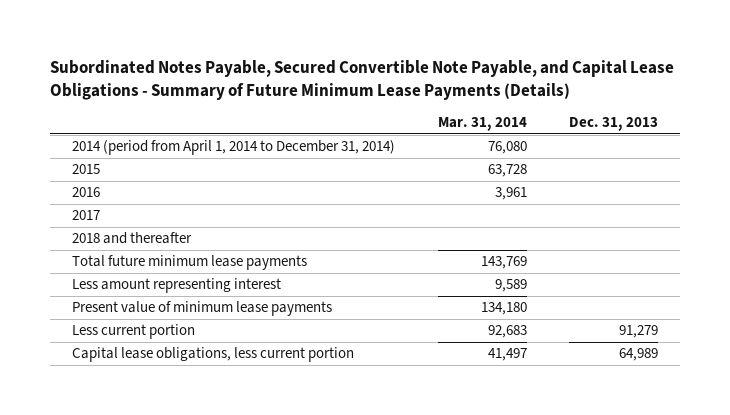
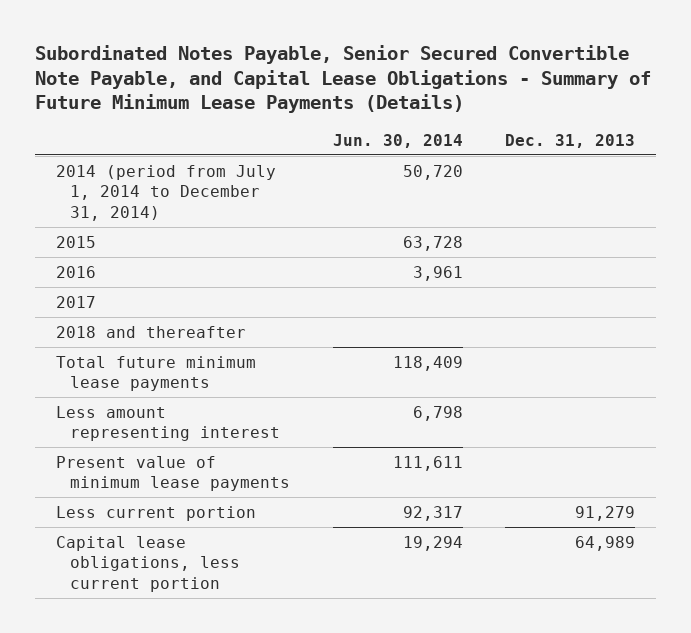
- Subordinated Notes Payable, Secured Convertible Note Payable, and Capital Lease Obligations - Summary of Future Minimum Lease Payments (Details)
+ Subordinated Notes Payable, Senior Secured Convertible Note Payable, and Capital Lease Obligations - Summary of Future Minimum Lease Payments (Details)
- | Mar. 31, 2014 | Dec. 31, 2013
+ | Jun. 30, 2014 | Dec. 31, 2013
- 2014 (period from April 1, 2014 to December 31, 2014) | 76,080 |
+ 2014 (period from July 1, 2014 to December 31, 2014) | 50,720 |

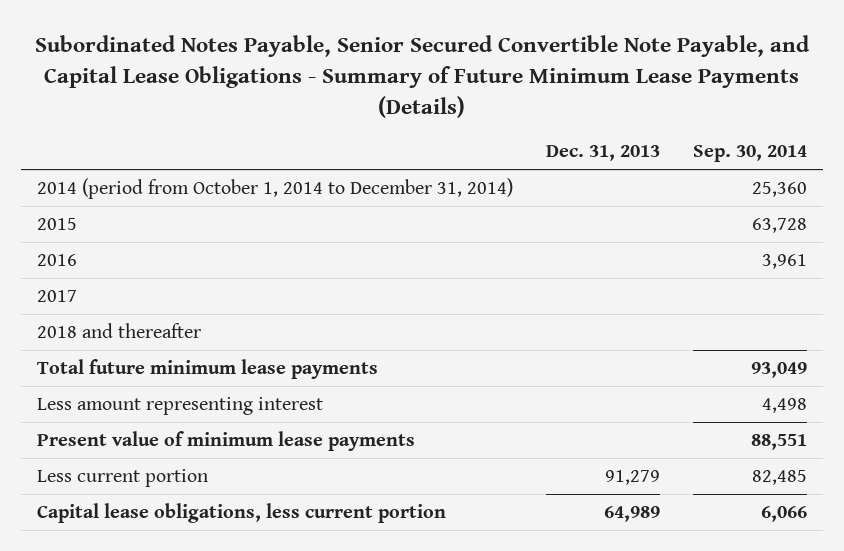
- | Jun. 30, 2014 | Dec. 31, 2013
+ | Dec. 31, 2013 | Sep. 30, 2014
- 2014 (period from July 1, 2014 to December 31, 2014) | 50,720 |
+ 2014 (period from October 1, 2014 to December 31, 2014) | | 25,360

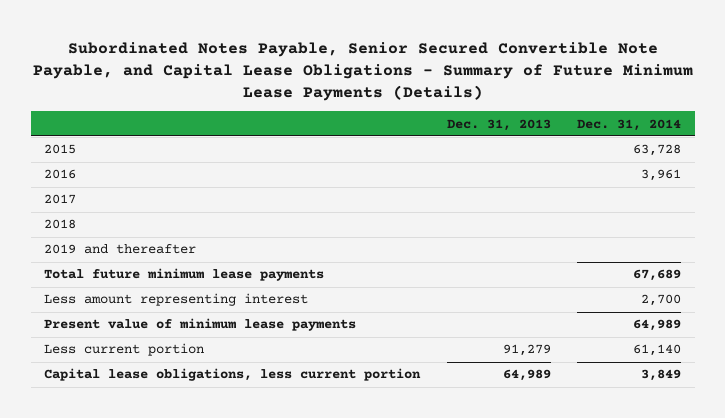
- | Dec. 31, 2013 | Sep. 30, 2014
+ | Dec. 31, 2013 | Dec. 31, 2014
- 2014 (period from October 1, 2014 to December 31, 2014) | | 25,360
- 2018 and thereafter
+ 2018
+ 2019 and thereafter

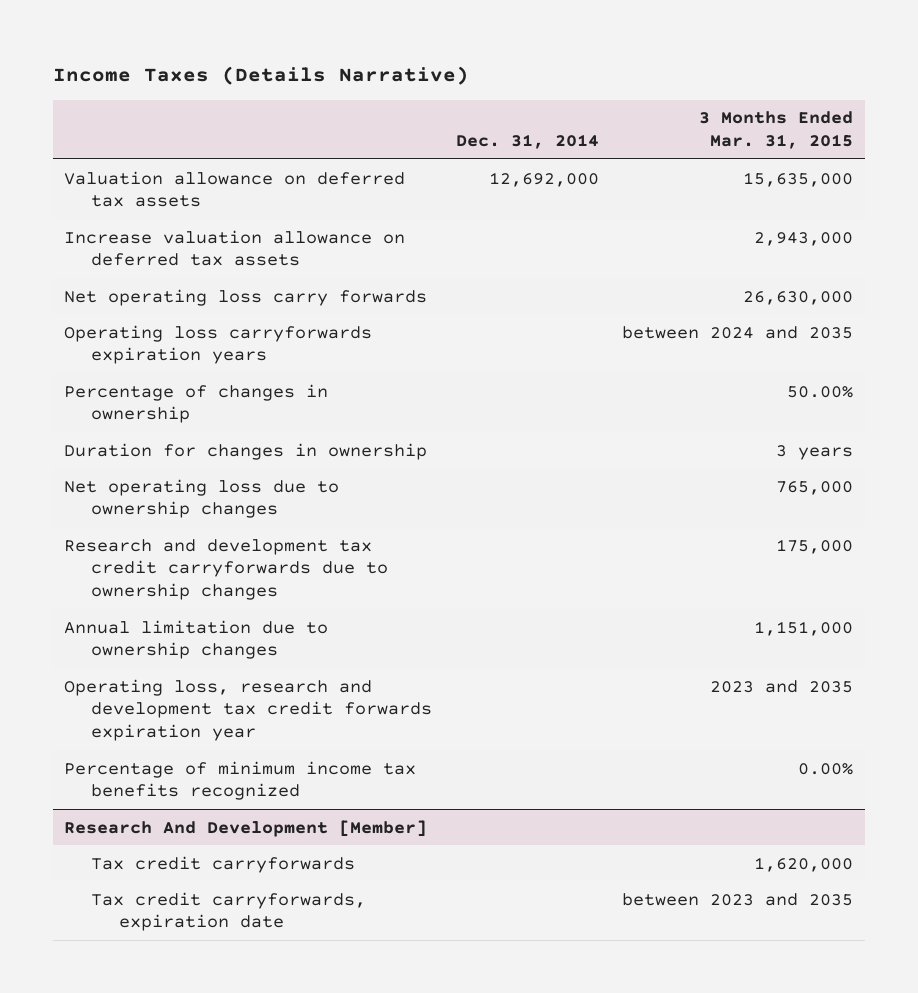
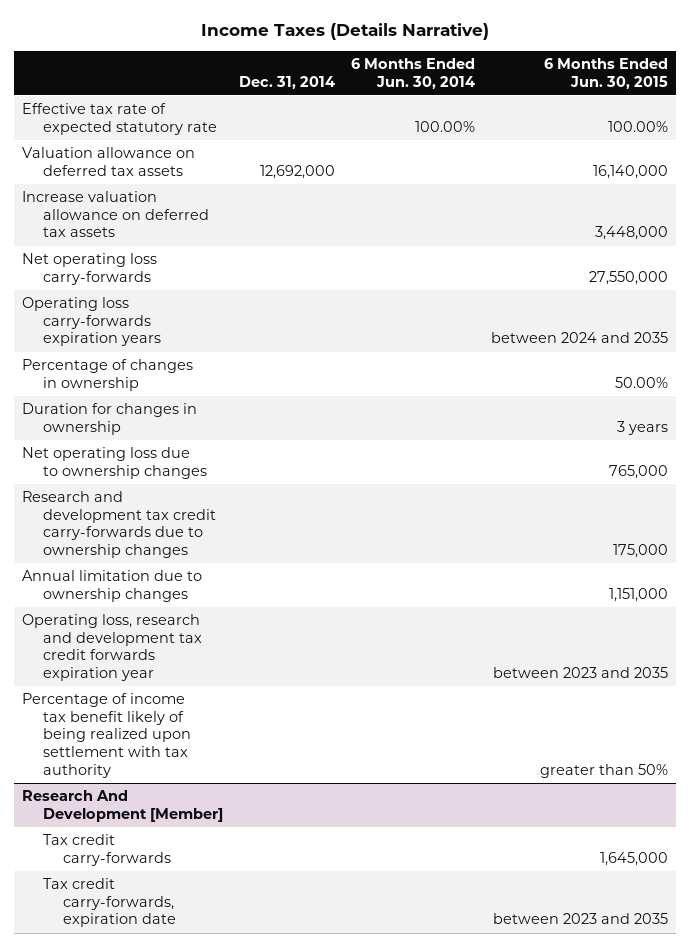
- | Dec. 31, 2014 | 3 Months Ended Mar. 31, 2015
+ | Dec. 31, 2014 | 6 Months Ended Jun. 30, 2014 | 6 Months Ended Jun. 30, 2015
+ Effective tax rate of expected statutory rate | | 100.00% | 100.00%
- Net operating loss carry forwards | | 26,630,000
- Operating loss carryforwards expiration years | | between 2024 and 2035
+ Net operating loss carry-forwards | | | 27,550,000
+ Operating loss carry-forwards expiration years | | | between 2024 and 2035
- Research and development tax credit carryforwards due to ownership changes | | 175,000
+ Research and development tax credit carry-forwards due to ownership changes | | | 175,000
- Percentage of minimum income tax benefits recognized | | 0.00%
+ Percentage of income tax benefit likely of being realized upon settlement with tax authority | | | greater than 50%
@ Research And Development [Member]
- Tax credit carryforwards | | 1,620,000
- Tax credit carryforwards, expiration date | | between 2023 and 2035
+ Tax credit carry-forwards | | | 1,645,000
+ Tax credit carry-forwards, expiration date | | | between 2023 and 2035

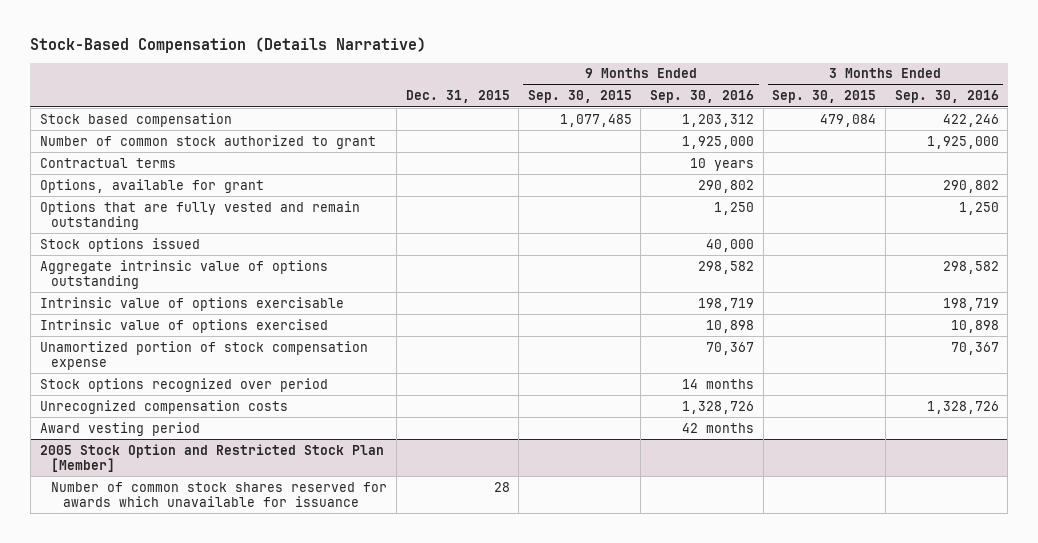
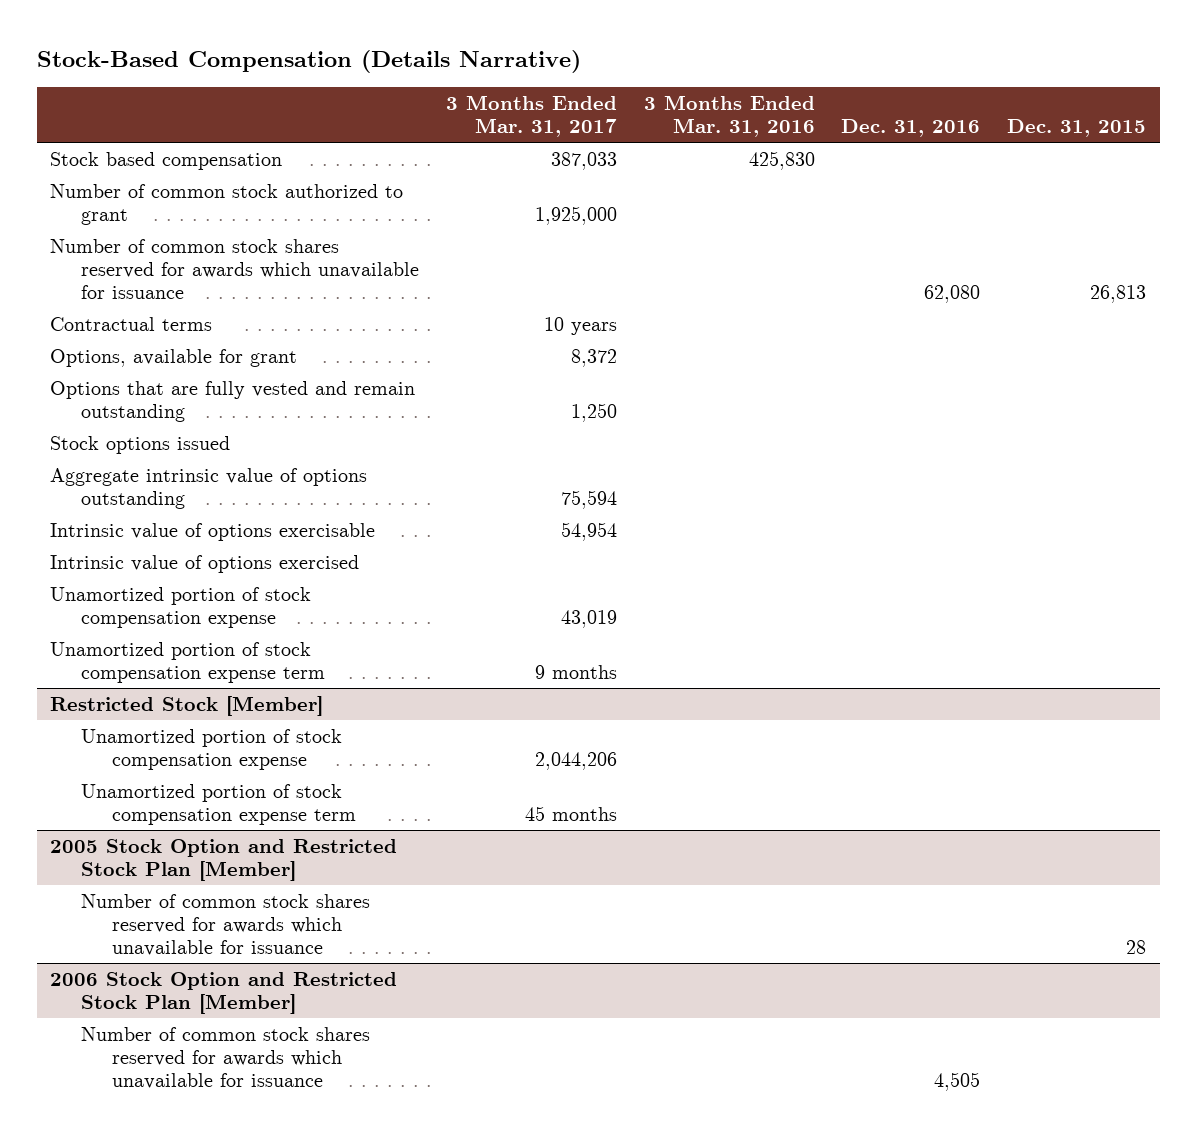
- | Dec. 31, 2015 | 9 Months Ended Sep. 30, 2015 | 9 Months Ended Sep. 30, 2016 | 3 Months Ended Sep. 30, 2015 | 3 Months Ended Sep. 30, 2016
+ | 3 Months Ended Mar. 31, 2017 | 3 Months Ended Mar. 31, 2016 | Dec. 31, 2016 | Dec. 31, 2015
+ Number of common stock shares reserved for awards which unavailable for issuance | | | 62,080 | 26,813
- Stock options recognized over period | | | 14 months | |
- Unrecognized compensation costs | | | 1,328,726 | | 1,328,726
- Award vesting period | | | 42 months | |
+ Unamortized portion of stock compensation expense term | 9 months | | |
+ Restricted Stock [Member]
+ Unamortized portion of stock compensation expense | 2,044,206 | | |
+ Unamortized portion of stock compensation expense term | 45 months | | |
+ 2006 Stock Option and Restricted Stock Plan [Member]
+ Number of common stock shares reserved for awards which unavailable for issuance | | | 4,505 |

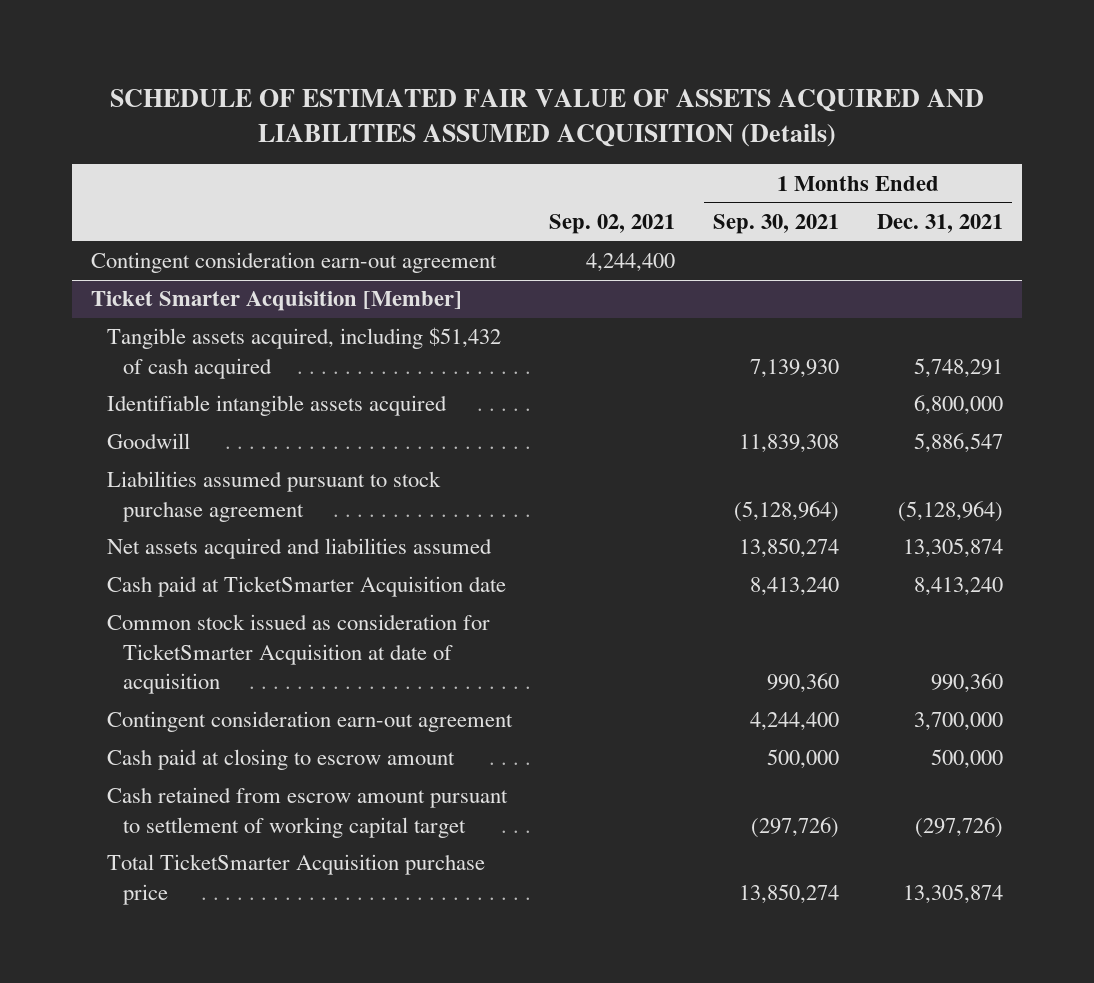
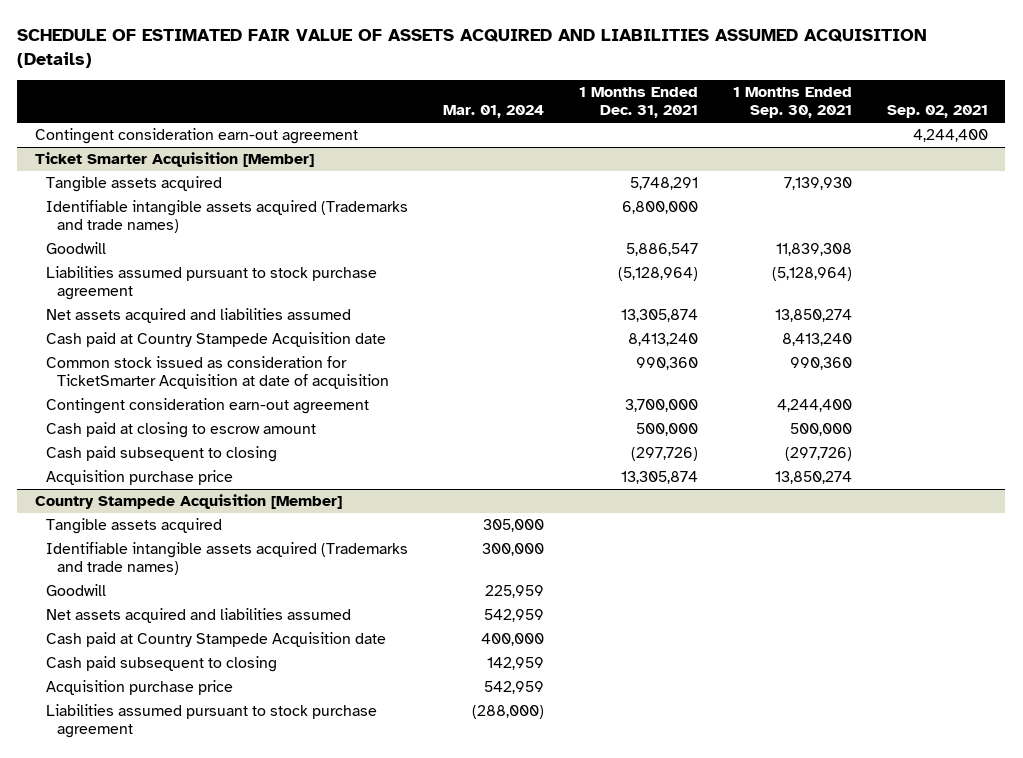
- | Sep. 02, 2021 | 1 Months Ended Sep. 30, 2021 | 1 Months Ended Dec. 31, 2021
+ | Mar. 01, 2024 | 1 Months Ended Dec. 31, 2021 | 1 Months Ended Sep. 30, 2021 | Sep. 02, 2021
@ Ticket Smarter Acquisition [Member]
- Tangible assets acquired, including $51,432 of cash acquired | | 7,139,930 | 5,748,291
- Identifiable intangible assets acquired | | | 6,800,000
+ Tangible assets acquired | | 5,748,291 | 7,139,930 |
+ Identifiable intangible assets acquired (Trademarks and trade names) | | 6,800,000 | |
- Cash paid at TicketSmarter Acquisition date | | 8,413,240 | 8,413,240
+ Cash paid at Country Stampede Acquisition date | | 8,413,240 | 8,413,240 |
- Cash retained from escrow amount pursuant to settlement of working capital target | | (297,726) | (297,726)
- Total TicketSmarter Acquisition purchase price | | 13,850,274 | 13,305,874
+ Cash paid subsequent to closing | | (297,726) | (297,726) |
+ Acquisition purchase price | | 13,305,874 | 13,850,274 |
+ Country Stampede Acquisition [Member]
+ Tangible assets acquired | 305,000 | | |
+ Identifiable intangible assets acquired (Trademarks and trade names) | 300,000 | | |
+ Goodwill | 225,959 | | |
+ Net assets acquired and liabilities assumed | 542,959 | | |
+ Cash paid at Country Stampede Acquisition date | 400,000 | | |
+ Cash paid subsequent to closing | 142,959 | | |
+ Acquisition purchase price | 542,959 | | |
+ Liabilities assumed pursuant to stock purchase agreement | (288,000) | | |

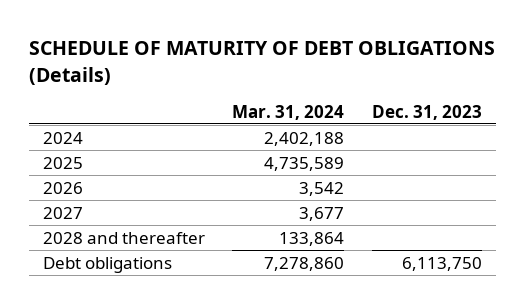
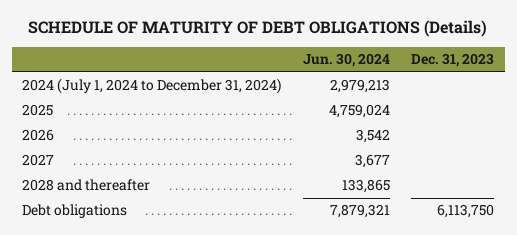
- | Mar. 31, 2024 | Dec. 31, 2023
+ | Jun. 30, 2024 | Dec. 31, 2023
- 2024 | 2,402,188 |
+ 2024 (July 1, 2024 to December 31, 2024) | 2,979,213 |

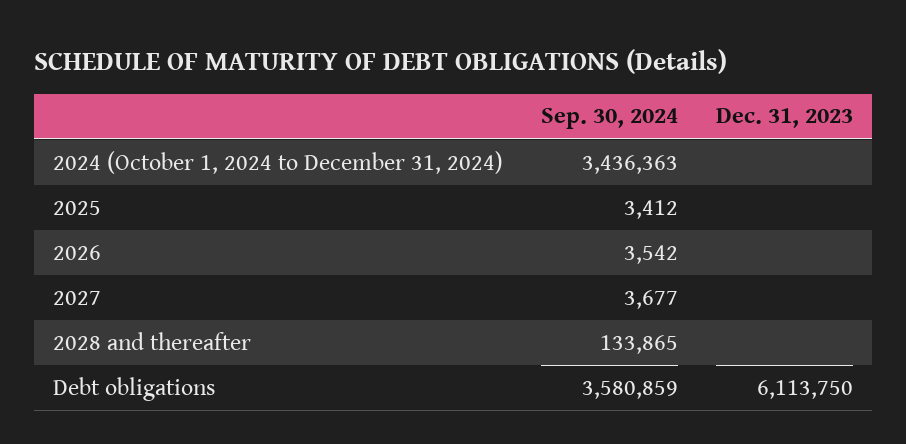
- | Jun. 30, 2024 | Dec. 31, 2023
+ | Sep. 30, 2024 | Dec. 31, 2023
- 2024 (July 1, 2024 to December 31, 2024) | 2,979,213 |
+ 2024 (October 1, 2024 to December 31, 2024) | 3,436,363 |

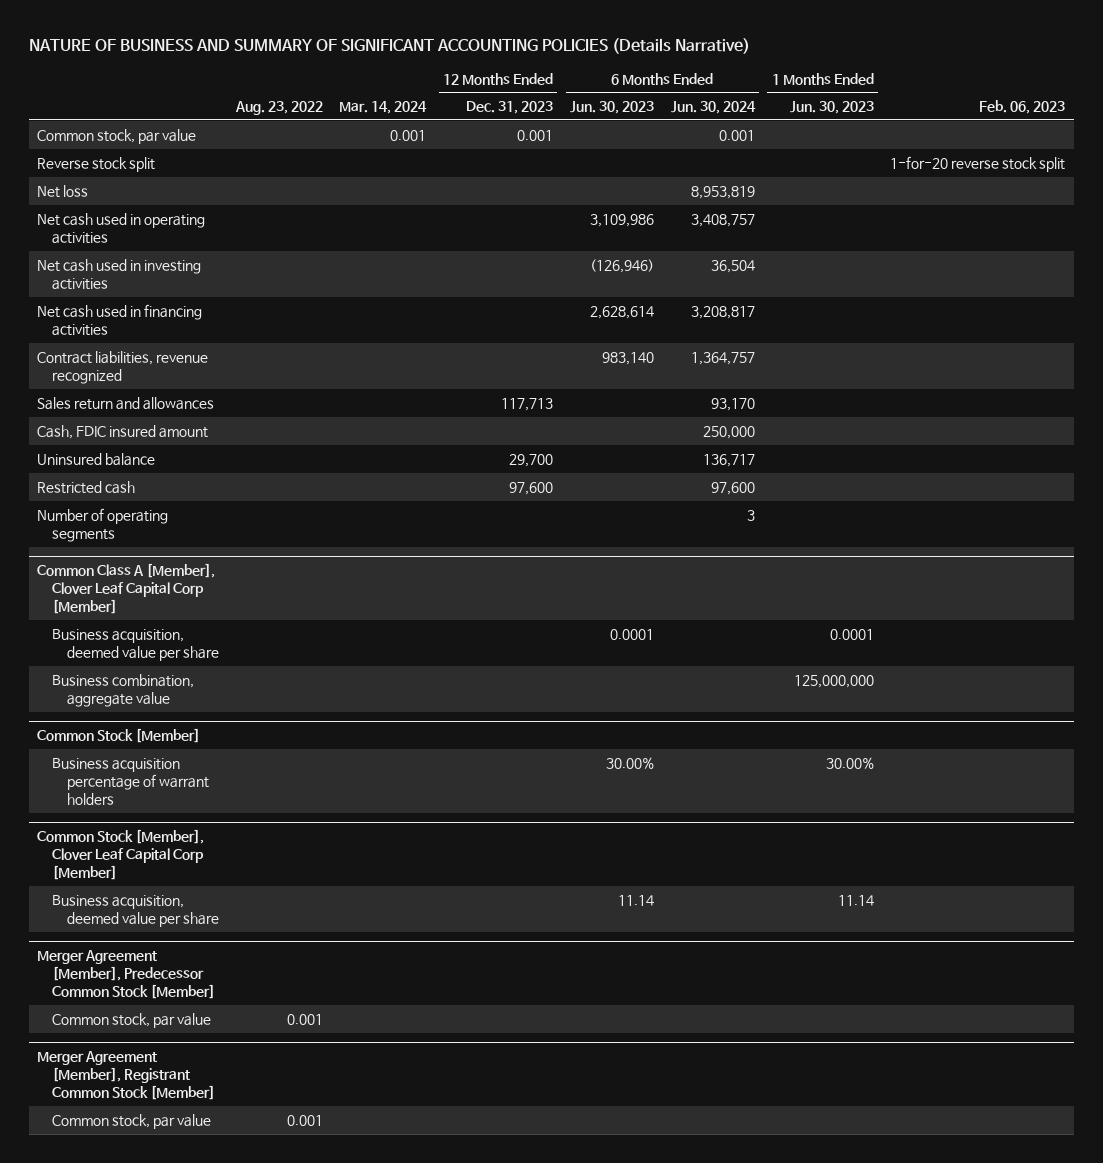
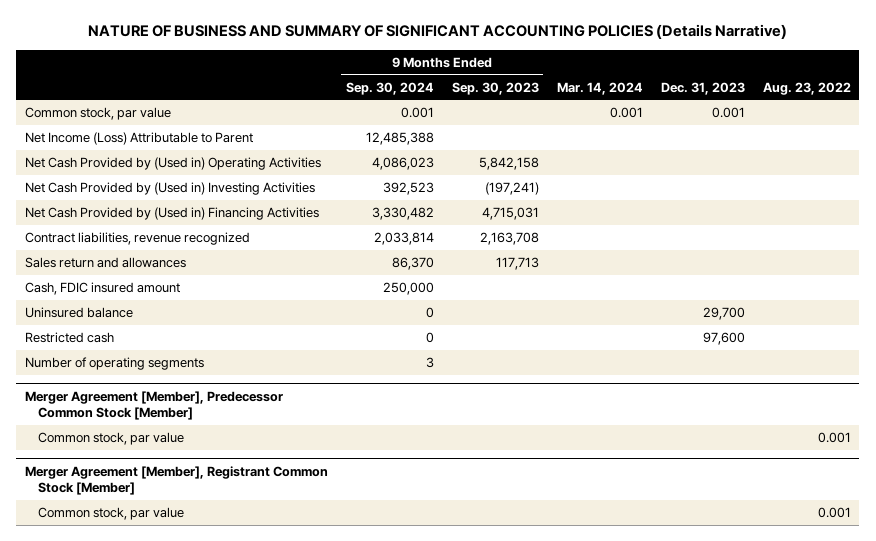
- | Aug. 23, 2022 | Mar. 14, 2024 | 12 Months Ended Dec. 31, 2023 | 6 Months Ended Jun. 30, 2023 | 6 Months Ended Jun. 30, 2024 | 1 Months Ended Jun. 30, 2023 | Feb. 06, 2023
+ | 9 Months Ended Sep. 30, 2024 | 9 Months Ended Sep. 30, 2023 | Mar. 14, 2024 | Dec. 31, 2023 | Aug. 23, 2022
- Reverse stock split | | | | | | | 1-for-20 reverse stock split
- Net loss | | | | | 8,953,819 | |
- Net cash used in operating activities | | | | 3,109,986 | 3,408,757 | |
- Net cash used in investing activities | | | | (126,946) | 36,504 | |
- Net cash used in financing activities | | | | 2,628,614 | 3,208,817 | |
+ Net Income (Loss) Attributable to Parent | 12,485,388 | | | |
+ Net Cash Provided by (Used in) Operating Activities | 4,086,023 | 5,842,158 | | |
+ Net Cash Provided by (Used in) Investing Activities | 392,523 | (197,241) | | |
+ Net Cash Provided by (Used in) Financing Activities | 3,330,482 | 4,715,031 | | |
- Common Class A [Member], Clover Leaf Capital Corp [Member]
- Business acquisition, deemed value per share | | | | 0.0001 | | 0.0001 |
- Business combination, aggregate value | | | | | | 125,000,000 |
- Common Stock [Member]
- Business acquisition percentage of warrant holders | | | | 30.00% | | 30.00% |
- Common Stock [Member], Clover Leaf Capital Corp [Member]
- Business acquisition, deemed value per share | | | | 11.14 | | 11.14 |

